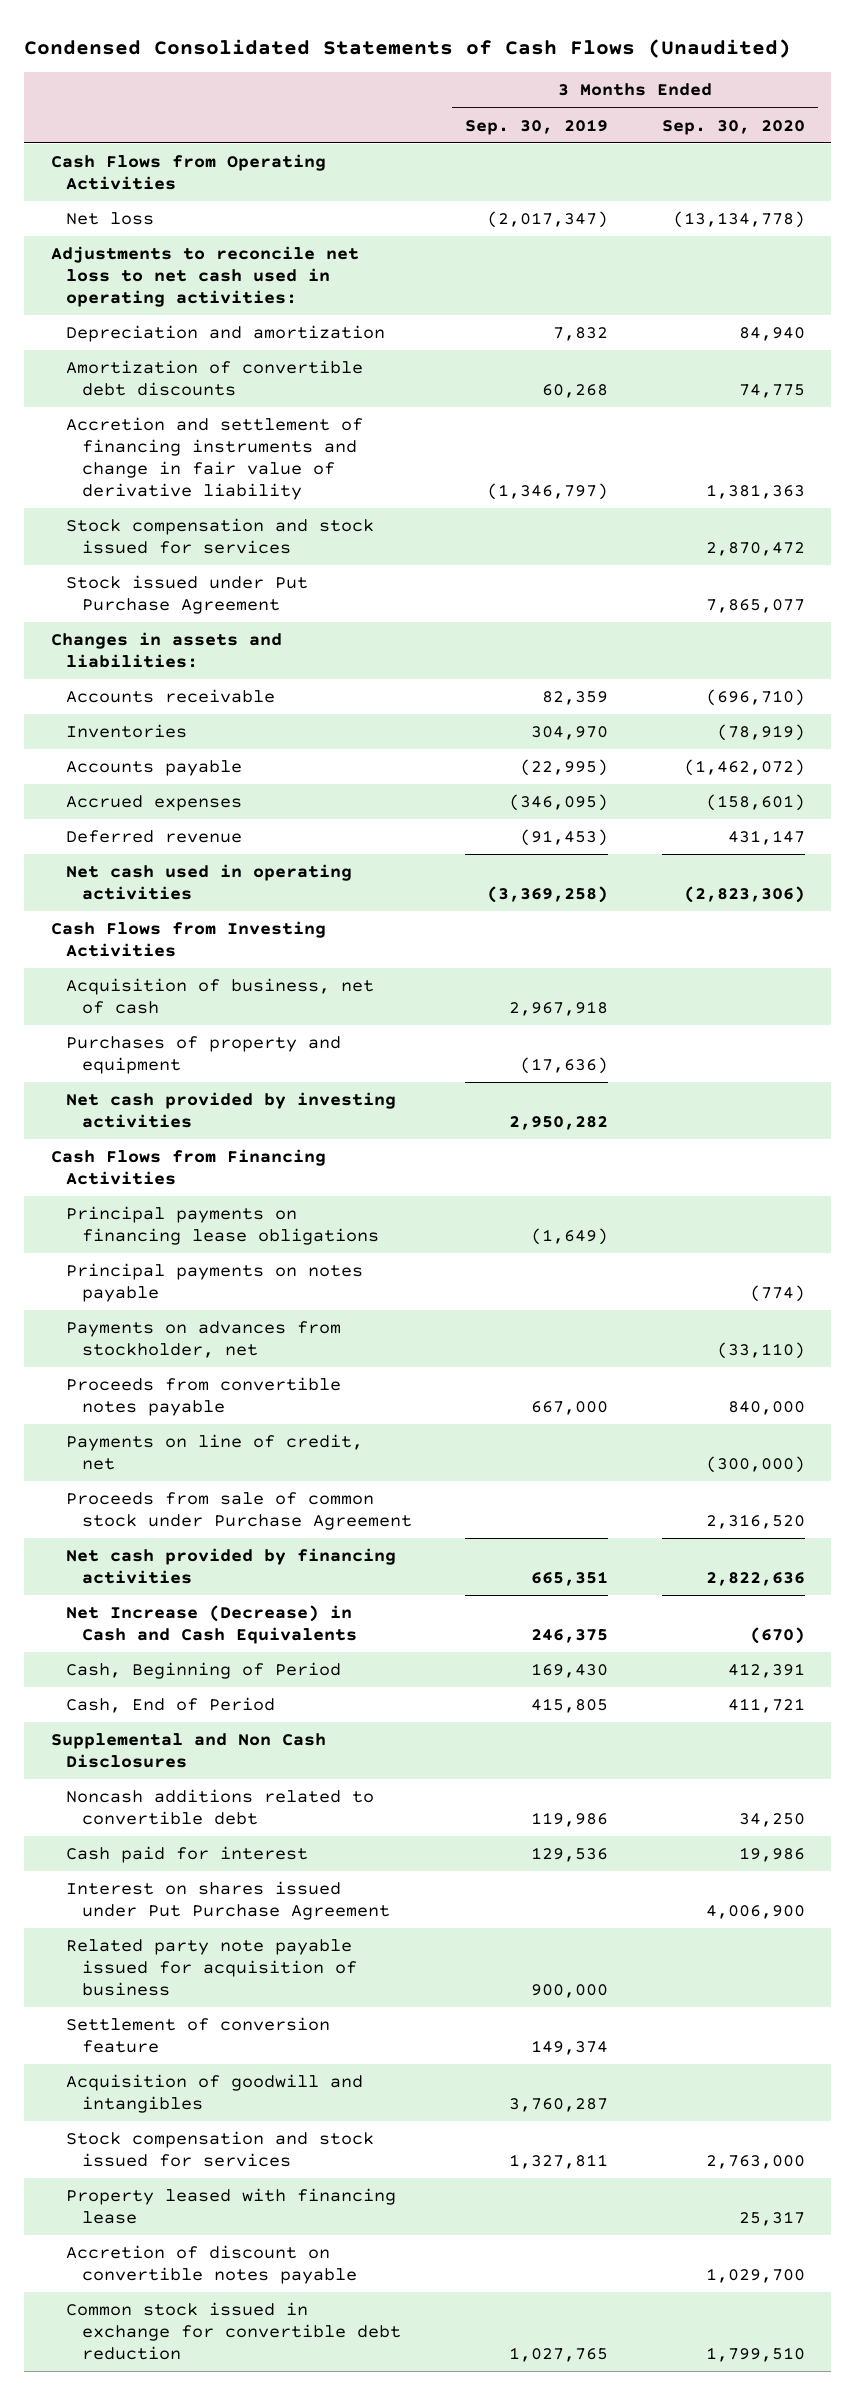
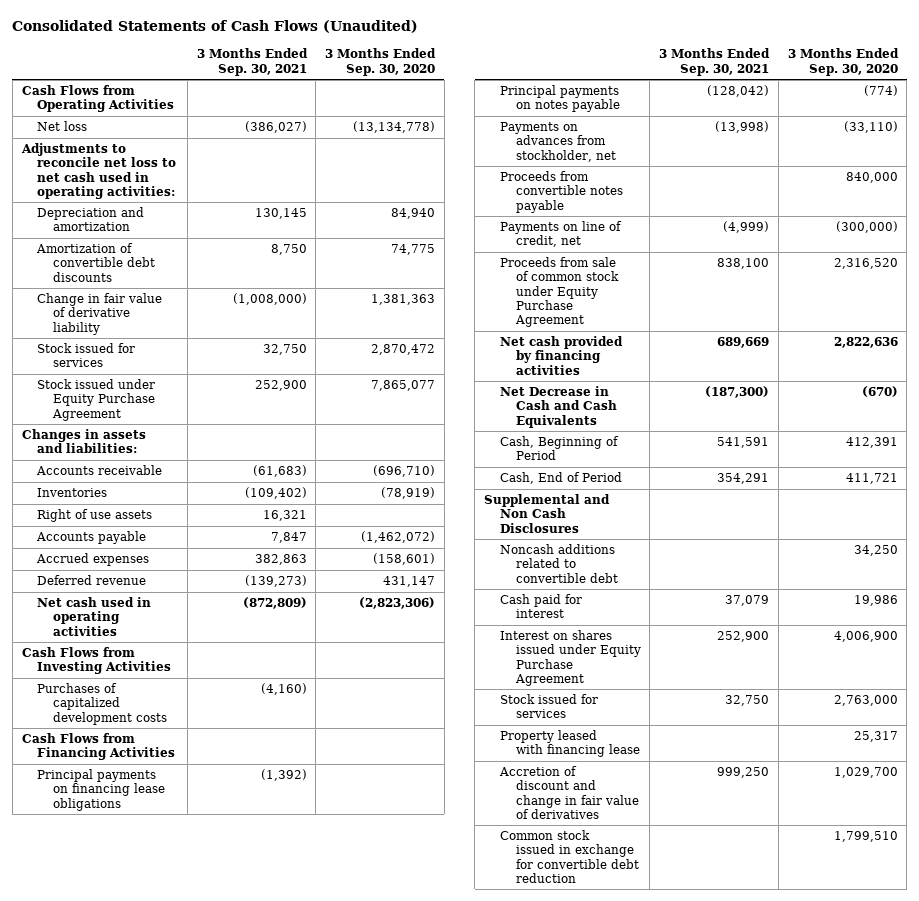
- Condensed Consolidated Statements of Cash Flows (Unaudited)
+ Consolidated Statements of Cash Flows (Unaudited)
- | 3 Months Ended Sep. 30, 2019 | 3 Months Ended Sep. 30, 2020
+ | 3 Months Ended Sep. 30, 2021 | 3 Months Ended Sep. 30, 2020
- Accretion and settlement of financing instruments and change in fair value of derivative liability | (1,346,797) | 1,381,363
- Stock compensation and stock issued for services | | 2,870,472
- Stock issued under Put Purchase Agreement | | 7,865,077
+ Change in fair value of derivative liability | (1,008,000) | 1,381,363
+ Stock issued for services | 32,750 | 2,870,472
+ Stock issued under Equity Purchase Agreement | 252,900 | 7,865,077
+ Right of use assets | 16,321 |
- Acquisition of business, net of cash | 2,967,918 |
- Purchases of property and equipment | (17,636) |
- Net cash provided by investing activities | 2,950,282 |
+ Purchases of capitalized development costs | (4,160) |
- Proceeds from sale of common stock under Purchase Agreement | | 2,316,520
+ Proceeds from sale of common stock under Equity Purchase Agreement | 838,100 | 2,316,520
- Net Increase (Decrease) in Cash and Cash Equivalents | 246,375 | (670)
+ Net Decrease in Cash and Cash Equivalents | (187,300) | (670)
- Interest on shares issued under Put Purchase Agreement | | 4,006,900
- Related party note payable issued for acquisition of business | 900,000 |
- Settlement of conversion feature | 149,374 |
- Acquisition of goodwill and intangibles | 3,760,287 |
- Stock compensation and stock issued for services | 1,327,811 | 2,763,000
+ Interest on shares issued under Equity Purchase Agreement | 252,900 | 4,006,900
+ Stock issued for services | 32,750 | 2,763,000
- Accretion of discount on convertible notes payable | | 1,029,700
+ Accretion of discount and change in fair value of derivatives | 999,250 | 1,029,700

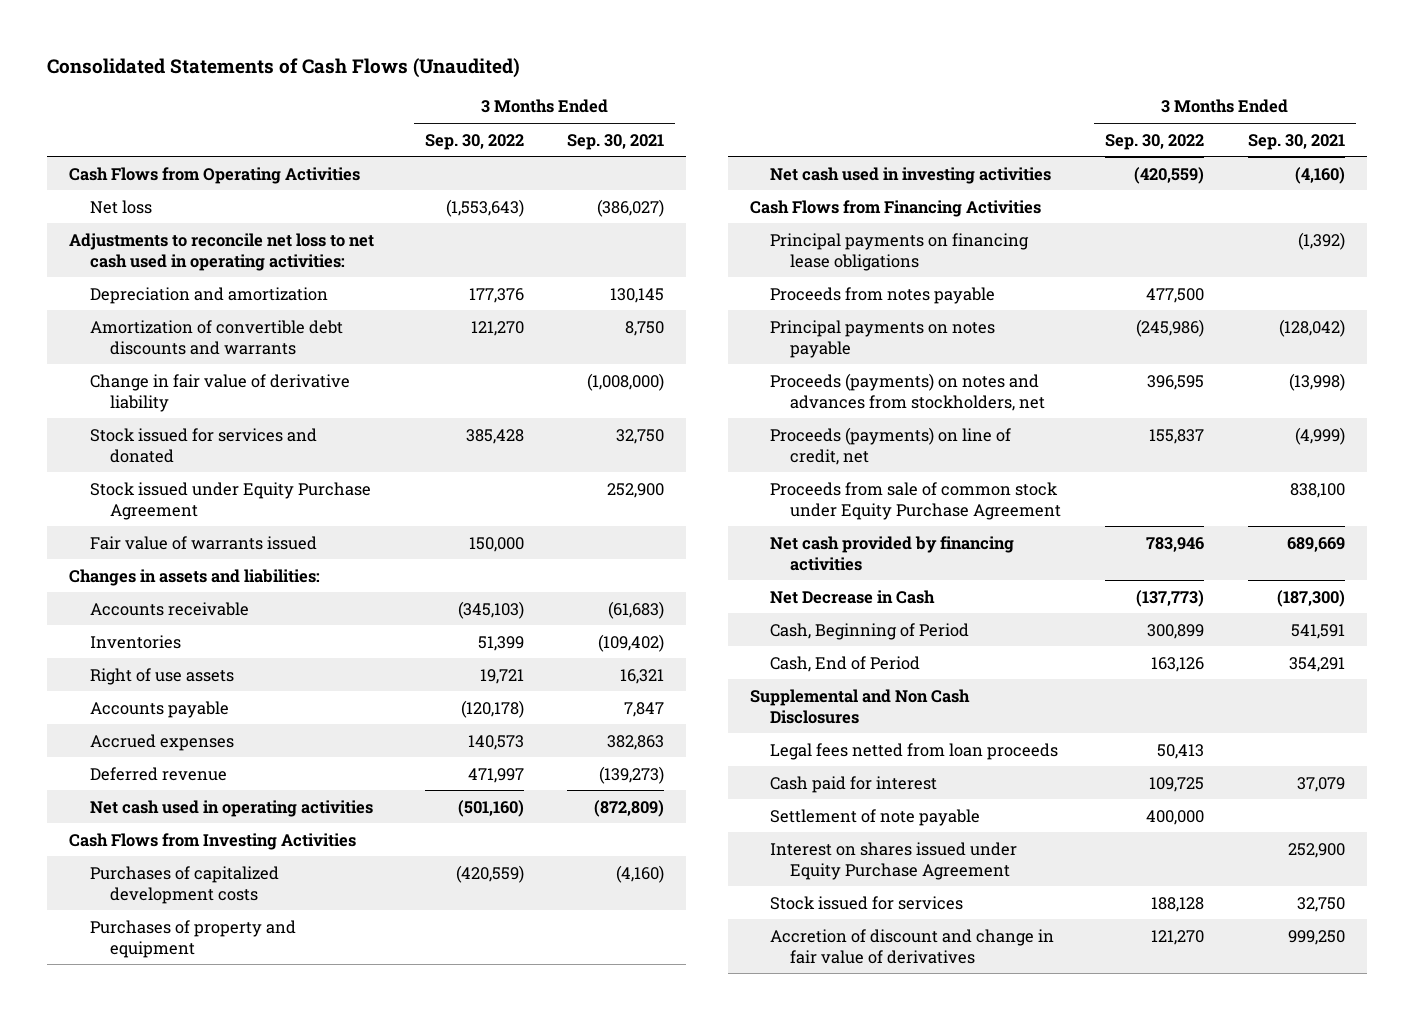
- | 3 Months Ended Sep. 30, 2021 | 3 Months Ended Sep. 30, 2020
+ | 3 Months Ended Sep. 30, 2022 | 3 Months Ended Sep. 30, 2021
- Amortization of convertible debt discounts | 8,750 | 74,775
+ Amortization of convertible debt discounts and warrants | 121,270 | 8,750
- Stock issued for services | 32,750 | 2,870,472
+ Stock issued for services and donated | 385,428 | 32,750
+ Fair value of warrants issued | 150,000 |
+ Purchases of property and equipment
+ Net cash used in investing activities | (420,559) | (4,160)
+ Proceeds from notes payable | 477,500 |
- Payments on advances from stockholder, net | (13,998) | (33,110)
- Proceeds from convertible notes payable | | 840,000
- Payments on line of credit, net | (4,999) | (300,000)
+ Proceeds (payments) on notes and advances from stockholders, net | 396,595 | (13,998)
+ Proceeds (payments) on line of credit, net | 155,837 | (4,999)
- Net Decrease in Cash and Cash Equivalents | (187,300) | (670)
+ Net Decrease in Cash | (137,773) | (187,300)
- Noncash additions related to convertible debt | | 34,250
+ Legal fees netted from loan proceeds | 50,413 |
+ Settlement of note payable | 400,000 |
- Property leased with financing lease | | 25,317
- Common stock issued in exchange for convertible debt reduction | | 1,799,510

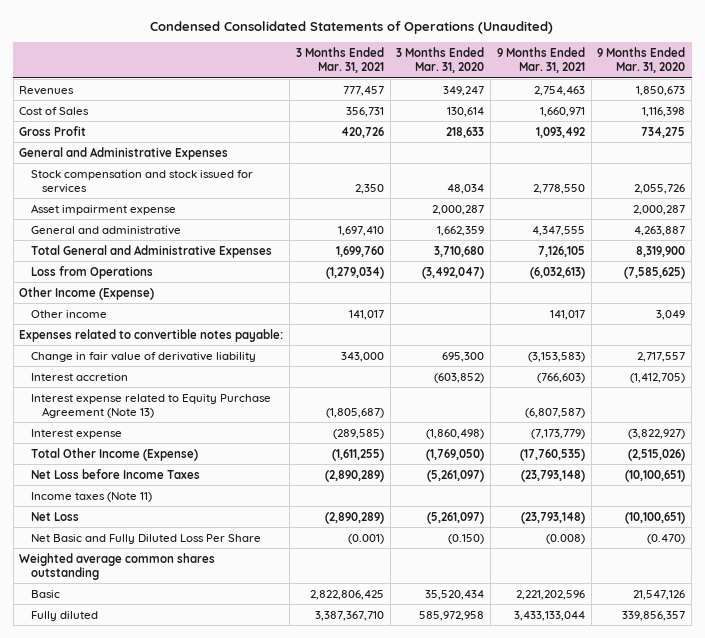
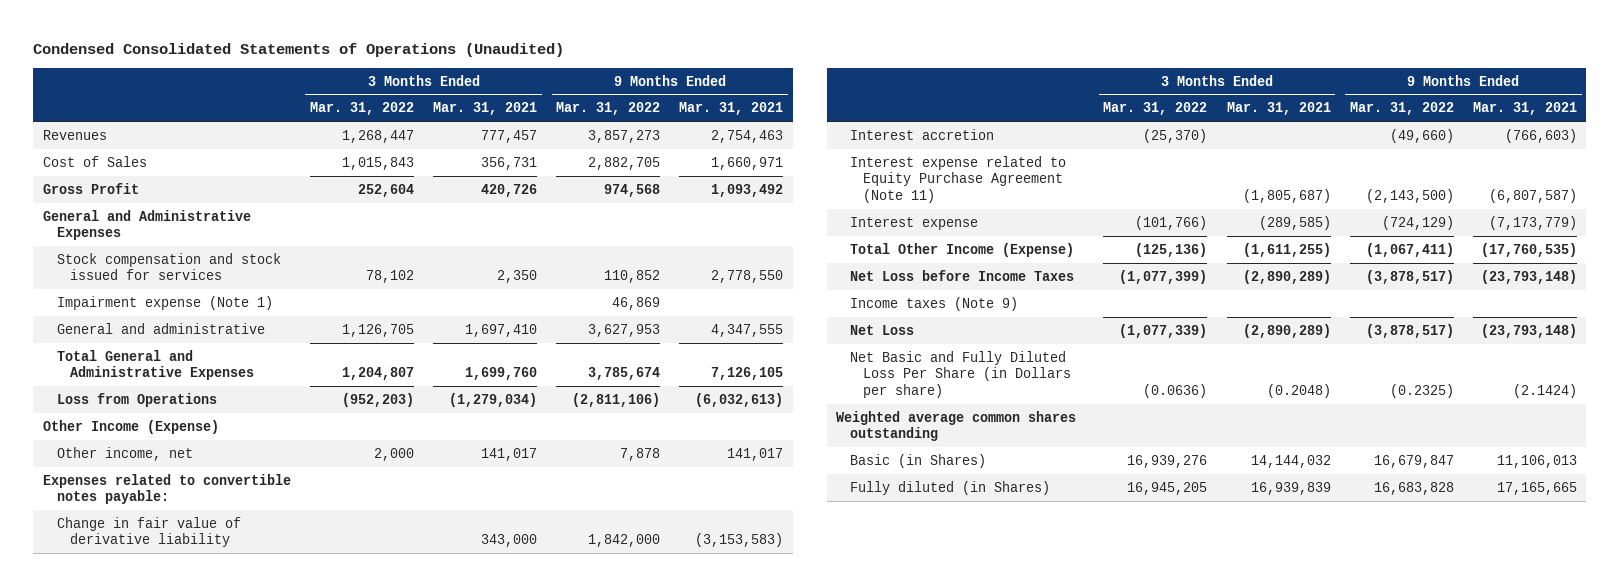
- | 3 Months Ended Mar. 31, 2021 | 3 Months Ended Mar. 31, 2020 | 9 Months Ended Mar. 31, 2021 | 9 Months Ended Mar. 31, 2020
+ | 3 Months Ended Mar. 31, 2022 | 3 Months Ended Mar. 31, 2021 | 9 Months Ended Mar. 31, 2022 | 9 Months Ended Mar. 31, 2021
- Asset impairment expense | | 2,000,287 | | 2,000,287
+ Impairment expense (Note 1) | | | 46,869 |
- Other income | 141,017 | | 141,017 | 3,049
+ Other income, net | 2,000 | 141,017 | 7,878 | 141,017
- Interest expense related to Equity Purchase Agreement (Note 13) | (1,805,687) | | (6,807,587) |
+ Interest expense related to Equity Purchase Agreement (Note 11) | | (1,805,687) | (2,143,500) | (6,807,587)
- Income taxes (Note 11)
+ Income taxes (Note 9)
- Net Basic and Fully Diluted Loss Per Share | (0.001) | (0.150) | (0.008) | (0.470)
+ Net Basic and Fully Diluted Loss Per Share (in Dollars per share) | (0.0636) | (0.2048) | (0.2325) | (2.1424)
- Basic | 2,822,806,425 | 35,520,434 | 2,221,202,596 | 21,547,126
- Fully diluted | 3,387,367,710 | 585,972,958 | 3,433,133,044 | 339,856,357
+ Basic (in Shares) | 16,939,276 | 14,144,032 | 16,679,847 | 11,106,013
+ Fully diluted (in Shares) | 16,945,205 | 16,939,839 | 16,683,828 | 17,165,665

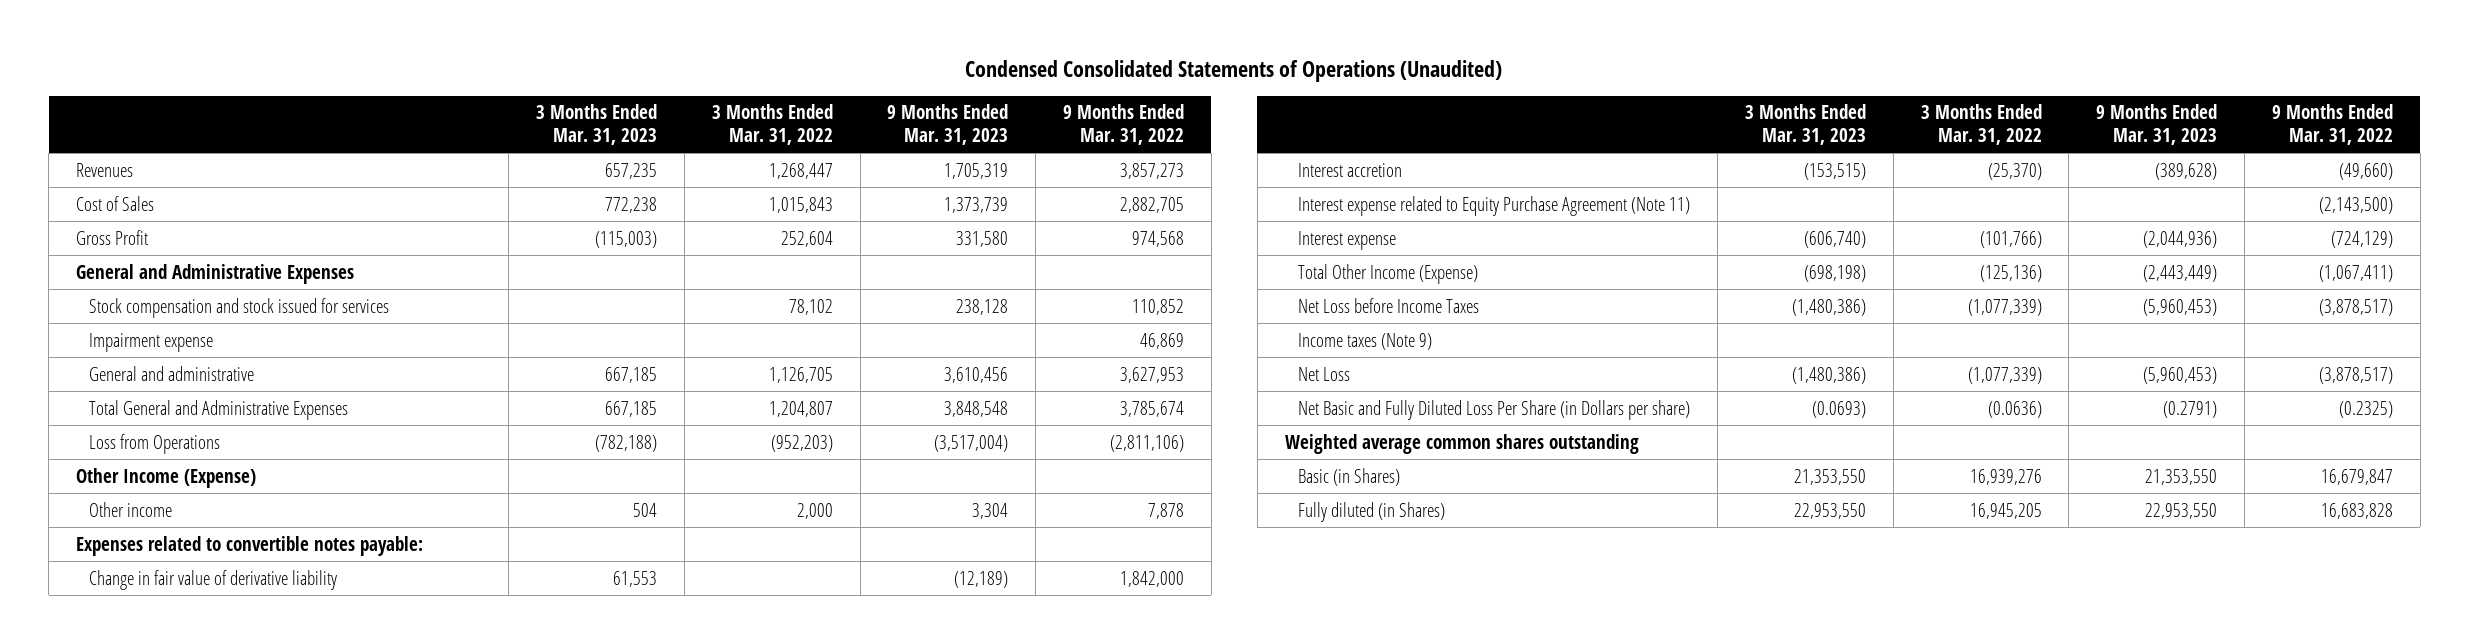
- | 3 Months Ended Mar. 31, 2022 | 3 Months Ended Mar. 31, 2021 | 9 Months Ended Mar. 31, 2022 | 9 Months Ended Mar. 31, 2021
+ | 3 Months Ended Mar. 31, 2023 | 3 Months Ended Mar. 31, 2022 | 9 Months Ended Mar. 31, 2023 | 9 Months Ended Mar. 31, 2022
- Impairment expense (Note 1) | | | 46,869 |
+ Impairment expense | | | | 46,869
- Other income, net | 2,000 | 141,017 | 7,878 | 141,017
+ Other income | 504 | 2,000 | 3,304 | 7,878
- Net Loss before Income Taxes | (1,077,399) | (2,890,289) | (3,878,517) | (23,793,148)
+ Net Loss before Income Taxes | (1,480,386) | (1,077,339) | (5,960,453) | (3,878,517)

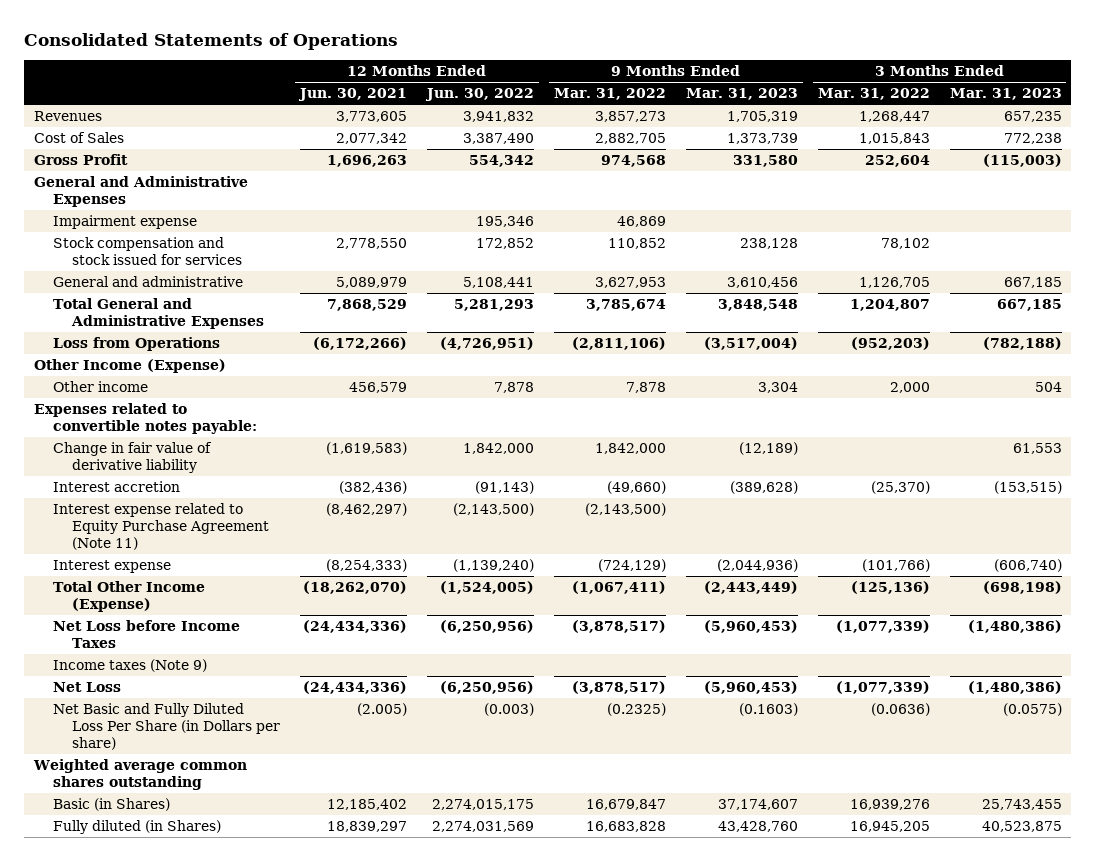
- Condensed Consolidated Statements of Operations (Unaudited)
+ Consolidated Statements of Operations
- | 3 Months Ended Mar. 31, 2023 | 3 Months Ended Mar. 31, 2022 | 9 Months Ended Mar. 31, 2023 | 9 Months Ended Mar. 31, 2022
+ | 12 Months Ended Jun. 30, 2021 | 12 Months Ended Jun. 30, 2022 | 9 Months Ended Mar. 31, 2022 | 9 Months Ended Mar. 31, 2023 | 3 Months Ended Mar. 31, 2022 | 3 Months Ended Mar. 31, 2023
moved down: Stock compensation and stock issued for services | 2,778,550 | 172,852 | 110,852 | 238,128 | 78,102 |
- Net Basic and Fully Diluted Loss Per Share (in Dollars per share) | (0.0693) | (0.0636) | (0.2791) | (0.2325)
+ Net Basic and Fully Diluted Loss Per Share (in Dollars per share) | (2.005) | (0.003) | (0.2325) | (0.1603) | (0.0636) | (0.0575)
- Basic (in Shares) | 21,353,550 | 16,939,276 | 21,353,550 | 16,679,847
- Fully diluted (in Shares) | 22,953,550 | 16,945,205 | 22,953,550 | 16,683,828
+ Basic (in Shares) | 12,185,402 | 2,274,015,175 | 16,679,847 | 37,174,607 | 16,939,276 | 25,743,455
+ Fully diluted (in Shares) | 18,839,297 | 2,274,031,569 | 16,683,828 | 43,428,760 | 16,945,205 | 40,523,875

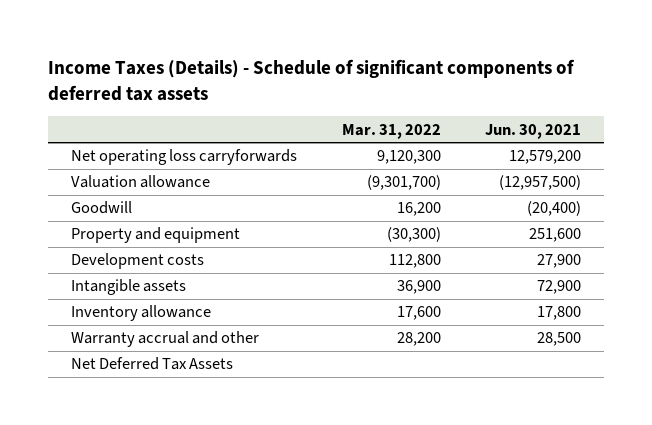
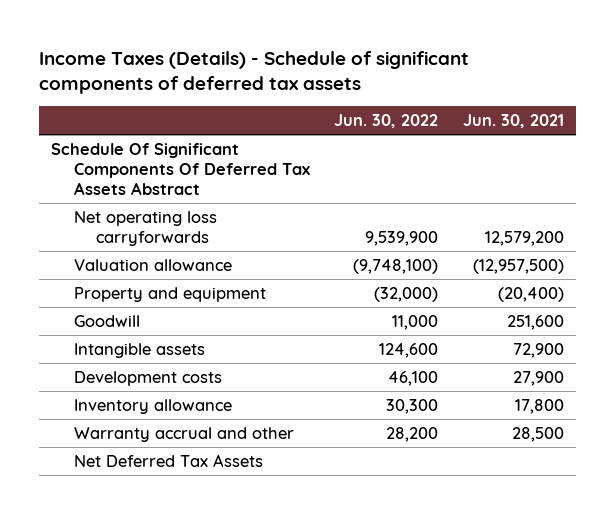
- | Mar. 31, 2022 | Jun. 30, 2021
+ | Jun. 30, 2022 | Jun. 30, 2021
+ Schedule Of Significant Components Of Deferred Tax Assets Abstract
- Goodwill | 16,200 | (20,400)
- Property and equipment | (30,300) | 251,600
+ Property and equipment | (32,000) | (20,400)
+ Goodwill | 11,000 | 251,600
moved down: Development costs | 46,100 | 27,900

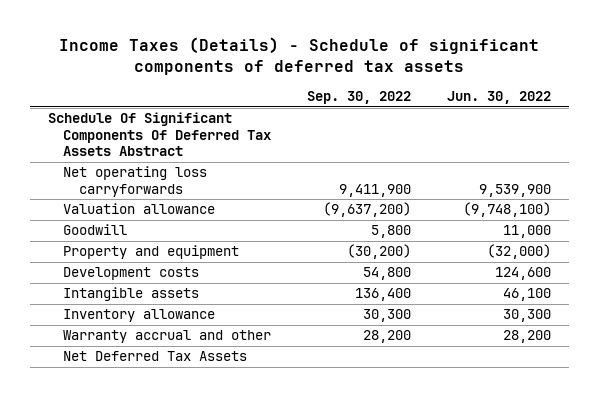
- | Jun. 30, 2022 | Jun. 30, 2021
+ | Sep. 30, 2022 | Jun. 30, 2022
- Intangible assets | 124,600 | 72,900
- Development costs | 46,100 | 27,900
moved down: Property and equipment | (30,200) | (32,000)
+ Development costs | 54,800 | 124,600
+ Intangible assets | 136,400 | 46,100

